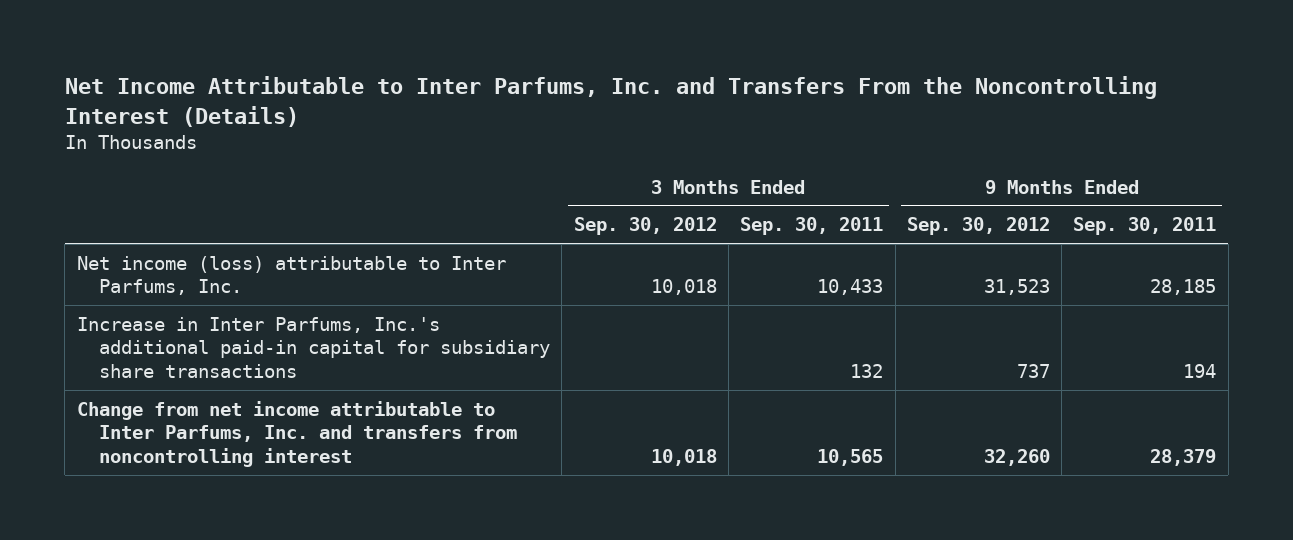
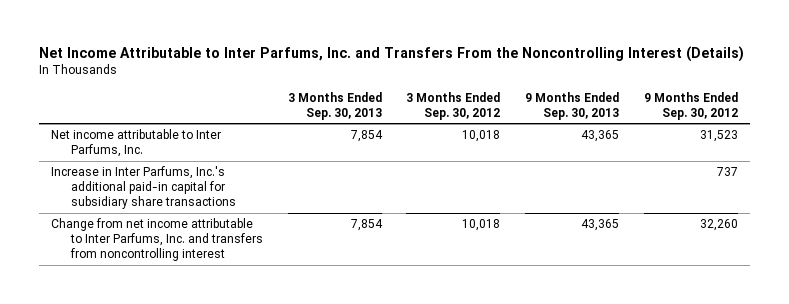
- | 3 Months Ended Sep. 30, 2012 | 3 Months Ended Sep. 30, 2011 | 9 Months Ended Sep. 30, 2012 | 9 Months Ended Sep. 30, 2011
+ | 3 Months Ended Sep. 30, 2013 | 3 Months Ended Sep. 30, 2012 | 9 Months Ended Sep. 30, 2013 | 9 Months Ended Sep. 30, 2012
- Net income (loss) attributable to Inter Parfums, Inc. | 10,018 | 10,433 | 31,523 | 28,185
+ Net income attributable to Inter Parfums, Inc. | 7,854 | 10,018 | 43,365 | 31,523

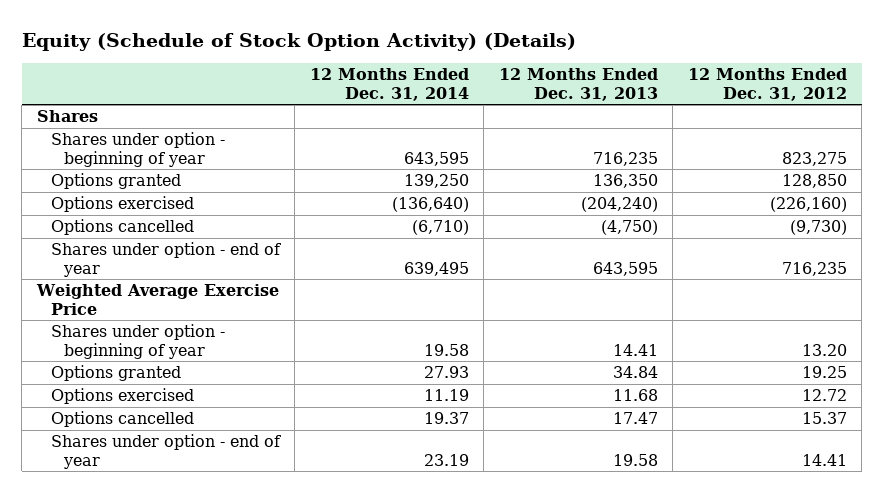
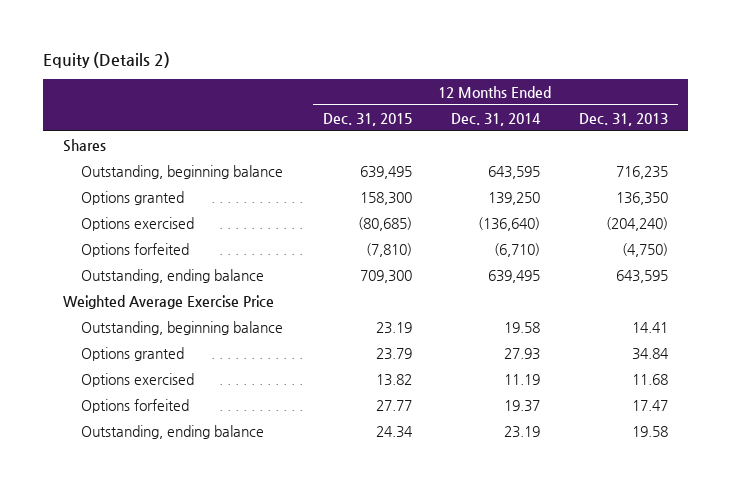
- Equity (Schedule of Stock Option Activity) (Details)
+ Equity (Details 2)
- | 12 Months Ended Dec. 31, 2014 | 12 Months Ended Dec. 31, 2013 | 12 Months Ended Dec. 31, 2012
+ | 12 Months Ended Dec. 31, 2015 | 12 Months Ended Dec. 31, 2014 | 12 Months Ended Dec. 31, 2013
- Shares under option - beginning of year | 643,595 | 716,235 | 823,275
+ Outstanding, beginning balance | 639,495 | 643,595 | 716,235
- Options cancelled | (6,710) | (4,750) | (9,730)
- Shares under option - end of year | 639,495 | 643,595 | 716,235
+ Options forfeited | (7,810) | (6,710) | (4,750)
+ Outstanding, ending balance | 709,300 | 639,495 | 643,595
- Shares under option - beginning of year | 19.58 | 14.41 | 13.20
+ Outstanding, beginning balance | 23.19 | 19.58 | 14.41
- Options cancelled | 19.37 | 17.47 | 15.37
- Shares under option - end of year | 23.19 | 19.58 | 14.41
+ Options forfeited | 27.77 | 19.37 | 17.47
+ Outstanding, ending balance | 24.34 | 23.19 | 19.58

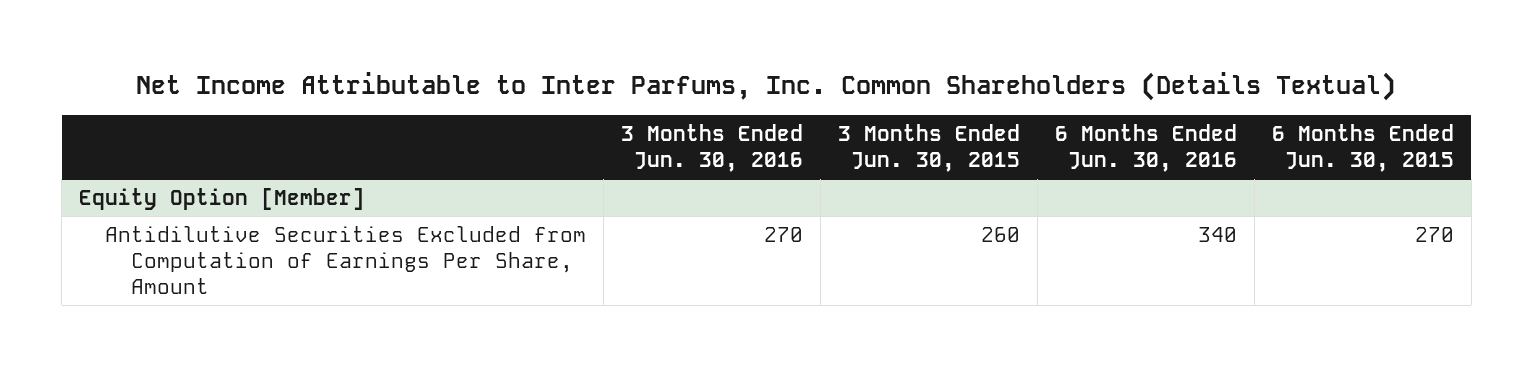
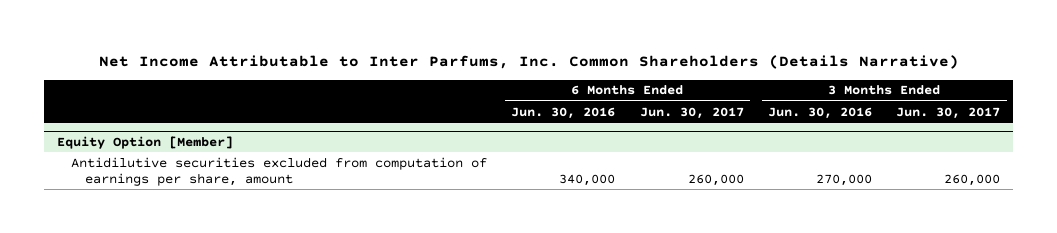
- Net Income Attributable to Inter Parfums, Inc. Common Shareholders (Details Textual)
+ Net Income Attributable to Inter Parfums, Inc. Common Shareholders (Details Narrative)
- | 3 Months Ended Jun. 30, 2016 | 3 Months Ended Jun. 30, 2015 | 6 Months Ended Jun. 30, 2016 | 6 Months Ended Jun. 30, 2015
+ | 6 Months Ended Jun. 30, 2016 | 6 Months Ended Jun. 30, 2017 | 3 Months Ended Jun. 30, 2016 | 3 Months Ended Jun. 30, 2017
@ Equity Option [Member]
- Antidilutive Securities Excluded from Computation of Earnings Per Share, Amount | 270 | 260 | 340 | 270
+ Antidilutive securities excluded from computation of earnings per share, amount | 340,000 | 260,000 | 270,000 | 260,000

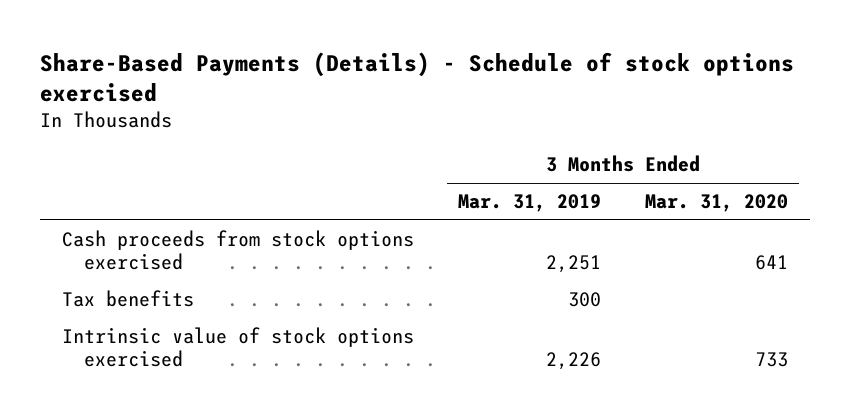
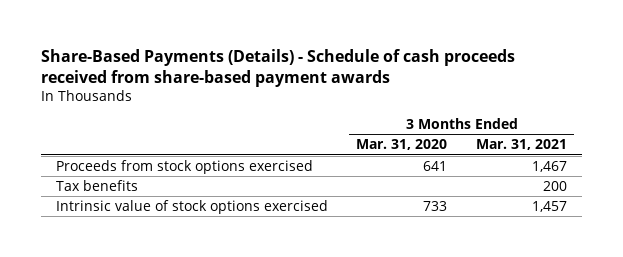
- Share-Based Payments (Details) - Schedule of stock options exercised
+ Share-Based Payments (Details) - Schedule of cash proceeds received from share-based payment awards
- | 3 Months Ended Mar. 31, 2019 | 3 Months Ended Mar. 31, 2020
+ | 3 Months Ended Mar. 31, 2020 | 3 Months Ended Mar. 31, 2021
- Cash proceeds from stock options exercised | 2,251 | 641
+ Proceeds from stock options exercised | 641 | 1,467

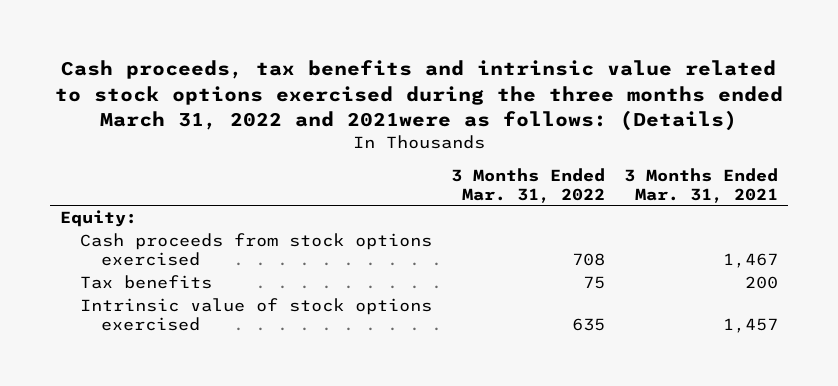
- Share-Based Payments (Details) - Schedule of cash proceeds received from share-based payment awards
+ Cash proceeds, tax benefits and intrinsic value related to stock options exercised during the three months ended March 31, 2022 and 2021were as follows: (Details)
- | 3 Months Ended Mar. 31, 2020 | 3 Months Ended Mar. 31, 2021
+ | 3 Months Ended Mar. 31, 2022 | 3 Months Ended Mar. 31, 2021
- Proceeds from stock options exercised | 641 | 1,467
+ Equity:
+ Cash proceeds from stock options exercised | 708 | 1,467

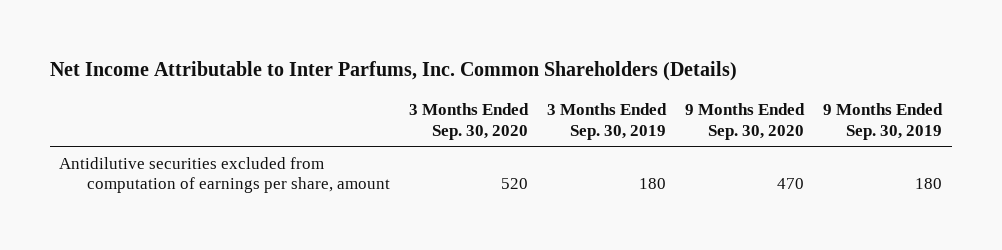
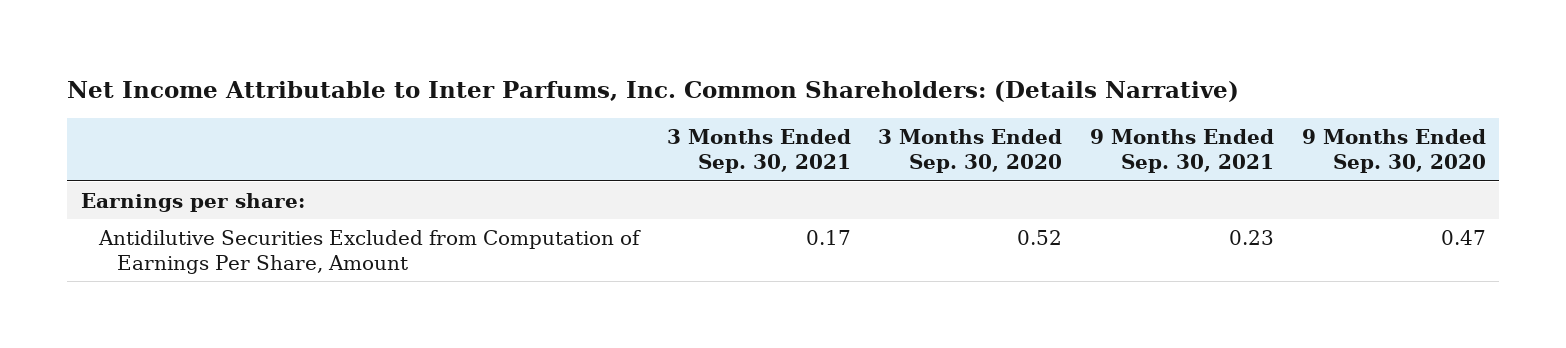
- Net Income Attributable to Inter Parfums, Inc. Common Shareholders (Details)
+ Net Income Attributable to Inter Parfums, Inc. Common Shareholders: (Details Narrative)
- | 3 Months Ended Sep. 30, 2020 | 3 Months Ended Sep. 30, 2019 | 9 Months Ended Sep. 30, 2020 | 9 Months Ended Sep. 30, 2019
+ | 3 Months Ended Sep. 30, 2021 | 3 Months Ended Sep. 30, 2020 | 9 Months Ended Sep. 30, 2021 | 9 Months Ended Sep. 30, 2020
- Antidilutive securities excluded from computation of earnings per share, amount | 520 | 180 | 470 | 180
+ Earnings per share:
+ Antidilutive Securities Excluded from Computation of Earnings Per Share, Amount | 0.17 | 0.52 | 0.23 | 0.47

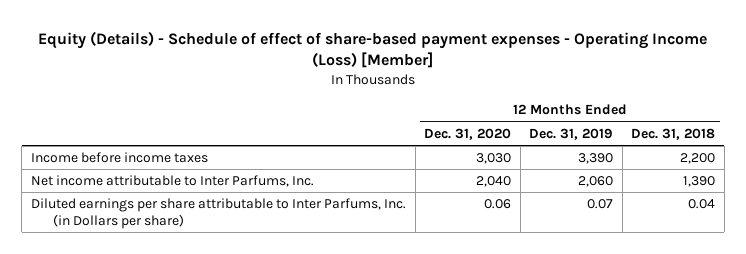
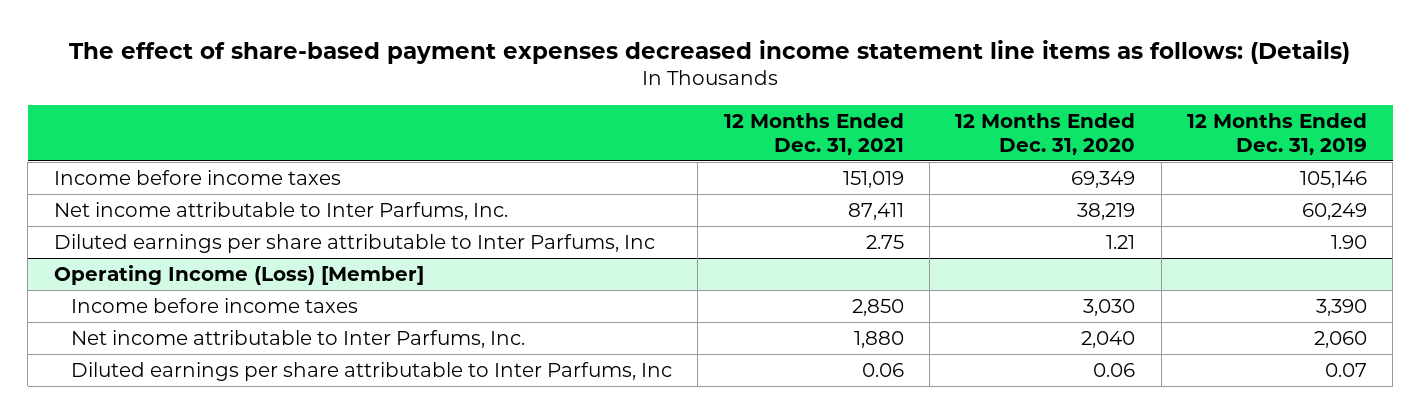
- Equity (Details) - Schedule of effect of share-based payment expenses - Operating Income (Loss) [Member]
+ The effect of share-based payment expenses decreased income statement line items as follows: (Details)
- | 12 Months Ended Dec. 31, 2020 | 12 Months Ended Dec. 31, 2019 | 12 Months Ended Dec. 31, 2018
+ | 12 Months Ended Dec. 31, 2021 | 12 Months Ended Dec. 31, 2020 | 12 Months Ended Dec. 31, 2019
+ Income before income taxes | 151,019 | 69,349 | 105,146
+ Net income attributable to Inter Parfums, Inc. | 87,411 | 38,219 | 60,249
+ Diluted earnings per share attributable to Inter Parfums, Inc | 2.75 | 1.21 | 1.90
+ Operating Income (Loss) [Member]
- Diluted earnings per share attributable to Inter Parfums, Inc. (in Dollars per share) | 0.06 | 0.07 | 0.04
+ Diluted earnings per share attributable to Inter Parfums, Inc | 0.06 | 0.06 | 0.07

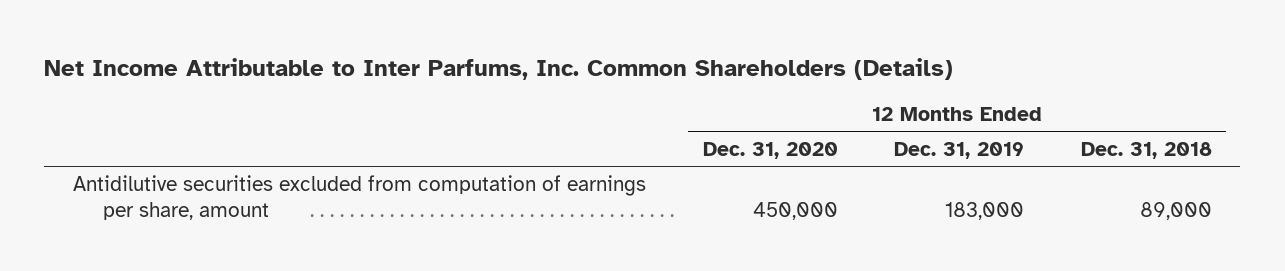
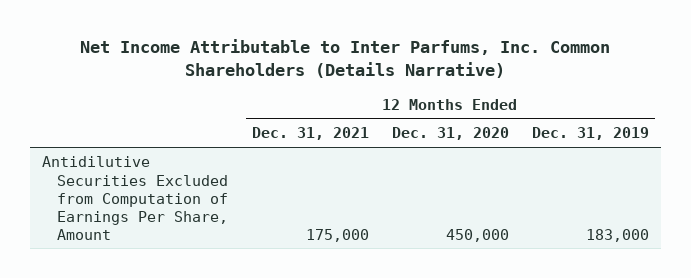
- Net Income Attributable to Inter Parfums, Inc. Common Shareholders (Details)
+ Net Income Attributable to Inter Parfums, Inc. Common Shareholders (Details Narrative)
- | 12 Months Ended Dec. 31, 2020 | 12 Months Ended Dec. 31, 2019 | 12 Months Ended Dec. 31, 2018
+ | 12 Months Ended Dec. 31, 2021 | 12 Months Ended Dec. 31, 2020 | 12 Months Ended Dec. 31, 2019
- Antidilutive securities excluded from computation of earnings per share, amount | 450,000 | 183,000 | 89,000
+ Antidilutive Securities Excluded from Computation of Earnings Per Share, Amount | 175,000 | 450,000 | 183,000

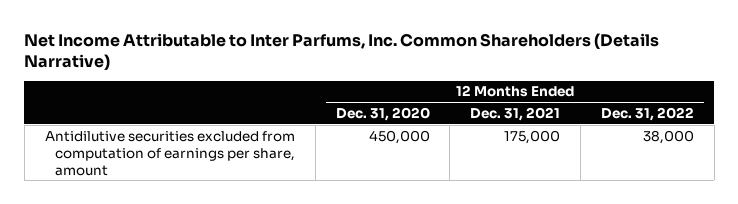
- | 12 Months Ended Dec. 31, 2021 | 12 Months Ended Dec. 31, 2020 | 12 Months Ended Dec. 31, 2019
+ | 12 Months Ended Dec. 31, 2020 | 12 Months Ended Dec. 31, 2021 | 12 Months Ended Dec. 31, 2022
- Antidilutive Securities Excluded from Computation of Earnings Per Share, Amount | 175,000 | 450,000 | 183,000
+ Antidilutive securities excluded from computation of earnings per share, amount | 450,000 | 175,000 | 38,000

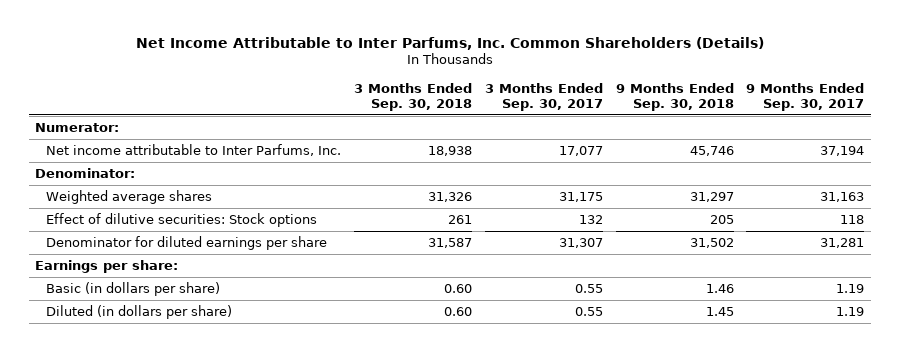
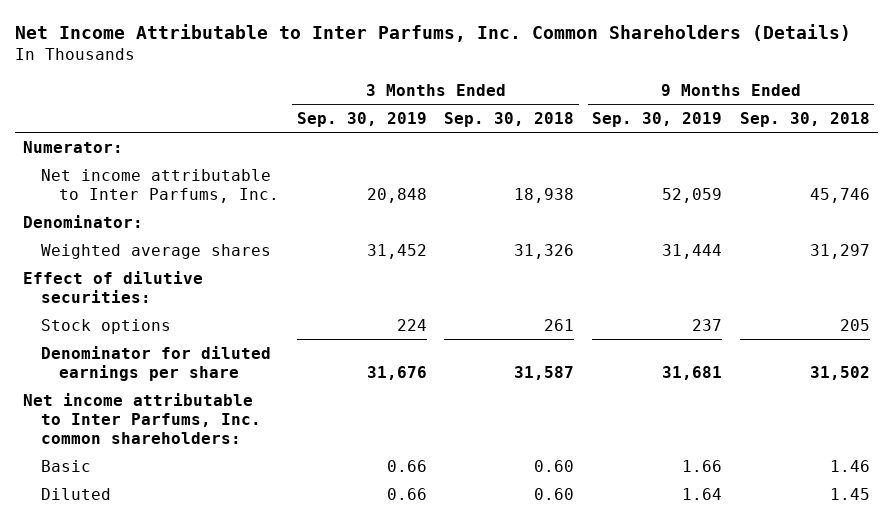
- | 3 Months Ended Sep. 30, 2018 | 3 Months Ended Sep. 30, 2017 | 9 Months Ended Sep. 30, 2018 | 9 Months Ended Sep. 30, 2017
+ | 3 Months Ended Sep. 30, 2019 | 3 Months Ended Sep. 30, 2018 | 9 Months Ended Sep. 30, 2019 | 9 Months Ended Sep. 30, 2018
- Effect of dilutive securities: Stock options | 261 | 132 | 205 | 118
+ Effect of dilutive securities:
+ Stock options | 224 | 261 | 237 | 205
- Earnings per share:
- Basic (in dollars per share) | 0.60 | 0.55 | 1.46 | 1.19
- Diluted (in dollars per share) | 0.60 | 0.55 | 1.45 | 1.19
+ Net income attributable to Inter Parfums, Inc. common shareholders:
+ Basic | 0.66 | 0.60 | 1.66 | 1.46
+ Diluted | 0.66 | 0.60 | 1.64 | 1.45

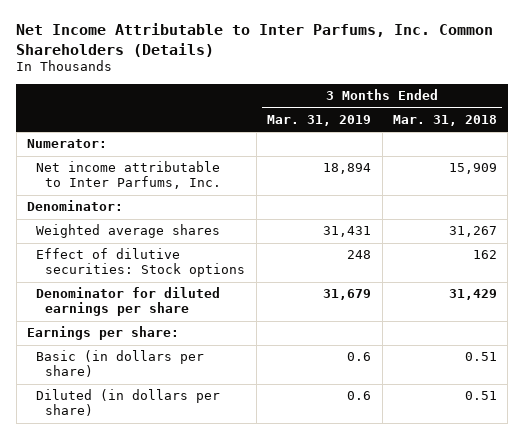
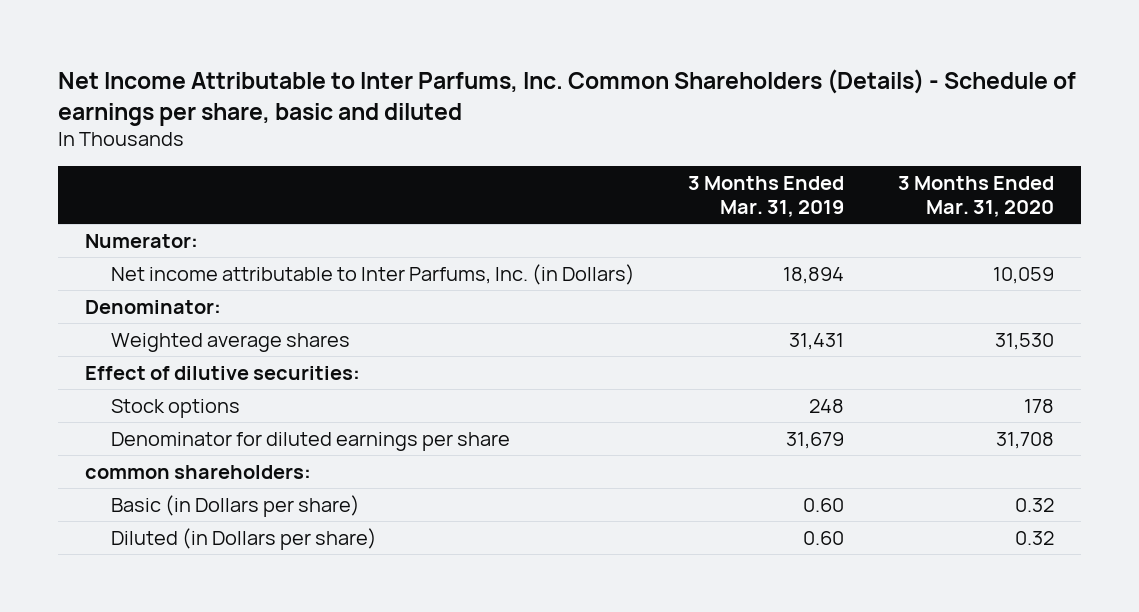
- Net Income Attributable to Inter Parfums, Inc. Common Shareholders (Details)
+ Net Income Attributable to Inter Parfums, Inc. Common Shareholders (Details) - Schedule of earnings per share, basic and diluted
- | 3 Months Ended Mar. 31, 2019 | 3 Months Ended Mar. 31, 2018
+ | 3 Months Ended Mar. 31, 2019 | 3 Months Ended Mar. 31, 2020
- Net income attributable to Inter Parfums, Inc. | 18,894 | 15,909
+ Net income attributable to Inter Parfums, Inc. (in Dollars) | 18,894 | 10,059
- Effect of dilutive securities: Stock options | 248 | 162
+ Effect of dilutive securities:
+ Stock options | 248 | 178
- Earnings per share:
- Basic (in dollars per share) | 0.6 | 0.51
- Diluted (in dollars per share) | 0.6 | 0.51
+ common shareholders:
+ Basic (in Dollars per share) | 0.60 | 0.32
+ Diluted (in Dollars per share) | 0.60 | 0.32

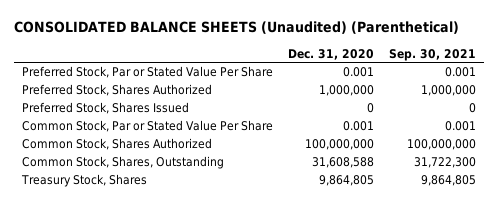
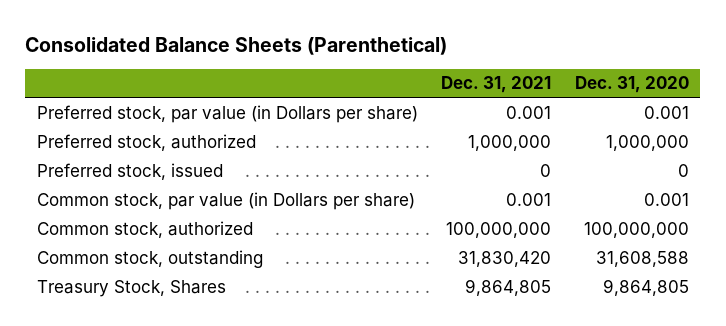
- CONSOLIDATED BALANCE SHEETS (Unaudited) (Parenthetical)
+ Consolidated Balance Sheets (Parenthetical)
- | Dec. 31, 2020 | Sep. 30, 2021
+ | Dec. 31, 2021 | Dec. 31, 2020
- Preferred Stock, Par or Stated Value Per Share | 0.001 | 0.001
- Preferred Stock, Shares Authorized | 1,000,000 | 1,000,000
- Preferred Stock, Shares Issued | 0 | 0
- Common Stock, Par or Stated Value Per Share | 0.001 | 0.001
- Common Stock, Shares Authorized | 100,000,000 | 100,000,000
- Common Stock, Shares, Outstanding | 31,608,588 | 31,722,300
+ Preferred stock, par value (in Dollars per share) | 0.001 | 0.001
+ Preferred stock, authorized | 1,000,000 | 1,000,000
+ Preferred stock, issued | 0 | 0
+ Common stock, par value (in Dollars per share) | 0.001 | 0.001
+ Common stock, authorized | 100,000,000 | 100,000,000
+ Common stock, outstanding | 31,830,420 | 31,608,588

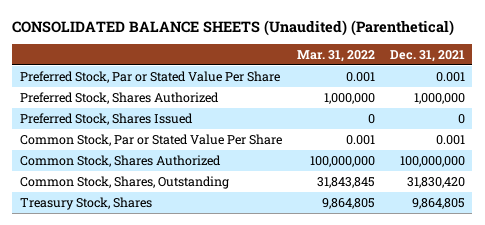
- Consolidated Balance Sheets (Parenthetical)
+ CONSOLIDATED BALANCE SHEETS (Unaudited) (Parenthetical)
- | Dec. 31, 2021 | Dec. 31, 2020
+ | Mar. 31, 2022 | Dec. 31, 2021
- Preferred stock, par value (in Dollars per share) | 0.001 | 0.001
- Preferred stock, authorized | 1,000,000 | 1,000,000
- Preferred stock, issued | 0 | 0
- Common stock, par value (in Dollars per share) | 0.001 | 0.001
- Common stock, authorized | 100,000,000 | 100,000,000
- Common stock, outstanding | 31,830,420 | 31,608,588
+ Preferred Stock, Par or Stated Value Per Share | 0.001 | 0.001
+ Preferred Stock, Shares Authorized | 1,000,000 | 1,000,000
+ Preferred Stock, Shares Issued | 0 | 0
+ Common Stock, Par or Stated Value Per Share | 0.001 | 0.001
+ Common Stock, Shares Authorized | 100,000,000 | 100,000,000
+ Common Stock, Shares, Outstanding | 31,843,845 | 31,830,420

